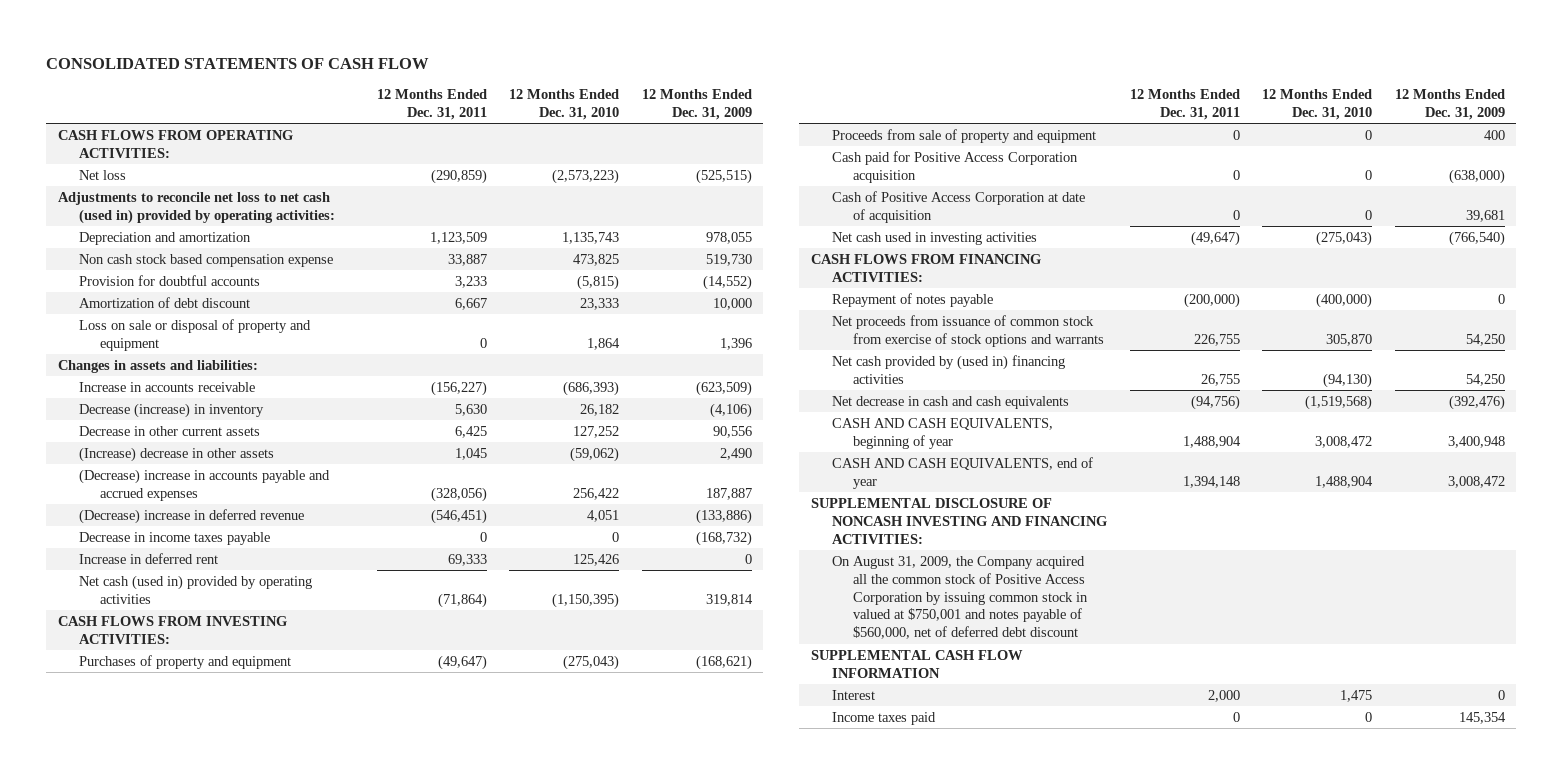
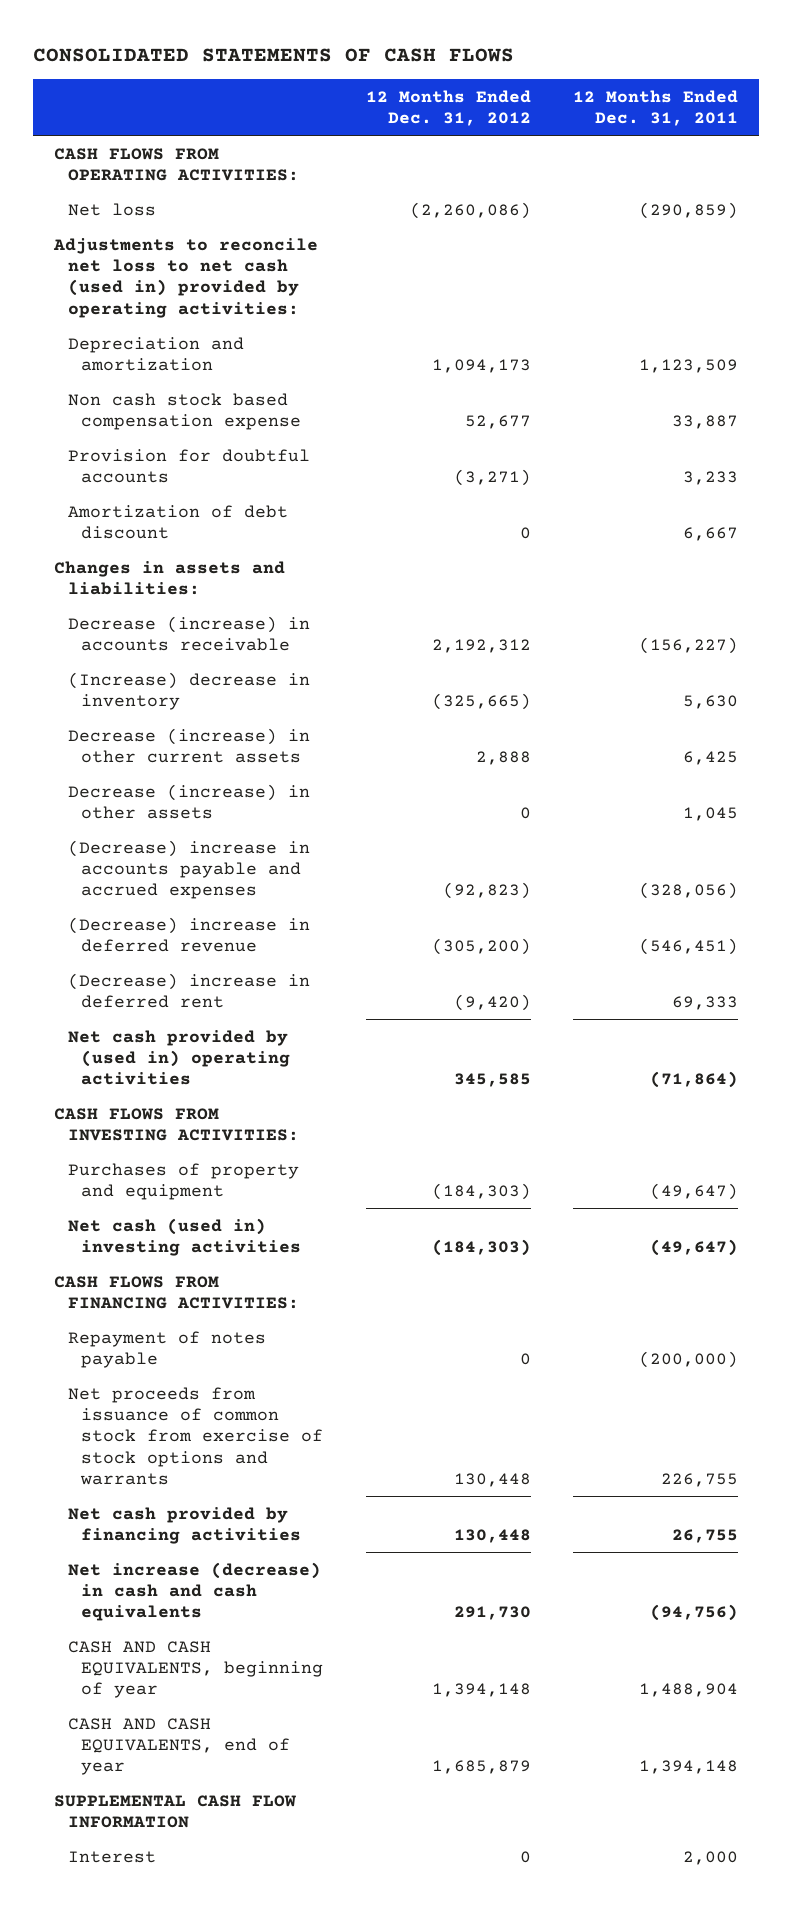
- CONSOLIDATED STATEMENTS OF CASH FLOW
+ CONSOLIDATED STATEMENTS OF CASH FLOWS
- | 12 Months Ended Dec. 31, 2011 | 12 Months Ended Dec. 31, 2010 | 12 Months Ended Dec. 31, 2009
+ | 12 Months Ended Dec. 31, 2012 | 12 Months Ended Dec. 31, 2011
- Loss on sale or disposal of property and equipment | 0 | 1,864 | 1,396
- Increase in accounts receivable | (156,227) | (686,393) | (623,509)
- Decrease (increase) in inventory | 5,630 | 26,182 | (4,106)
- Decrease in other current assets | 6,425 | 127,252 | 90,556
- (Increase) decrease in other assets | 1,045 | (59,062) | 2,490
+ Decrease (increase) in accounts receivable | 2,192,312 | (156,227)
+ (Increase) decrease in inventory | (325,665) | 5,630
+ Decrease (increase) in other current assets | 2,888 | 6,425
+ Decrease (increase) in other assets | 0 | 1,045
- Decrease in income taxes payable | 0 | 0 | (168,732)
- Increase in deferred rent | 69,333 | 125,426 | 0
- Net cash (used in) provided by operating activities | (71,864) | (1,150,395) | 319,814
+ (Decrease) increase in deferred rent | (9,420) | 69,333
+ Net cash provided by (used in) operating activities | 345,585 | (71,864)
- Proceeds from sale of property and equipment | 0 | 0 | 400
- Cash paid for Positive Access Corporation acquisition | 0 | 0 | (638,000)
- Cash of Positive Access Corporation at date of acquisition | 0 | 0 | 39,681
- Net cash used in investing activities | (49,647) | (275,043) | (766,540)
+ Net cash (used in) investing activities | (184,303) | (49,647)
- Net cash provided by (used in) financing activities | 26,755 | (94,130) | 54,250
- Net decrease in cash and cash equivalents | (94,756) | (1,519,568) | (392,476)
+ Net cash provided by financing activities | 130,448 | 26,755
+ Net increase (decrease) in cash and cash equivalents | 291,730 | (94,756)
- SUPPLEMENTAL DISCLOSURE OF NONCASH INVESTING AND FINANCING ACTIVITIES:
- On August 31, 2009, the Company acquired all the common stock of Positive Access Corporation by issuing common stock in valued at $750,001 and notes payable of $560,000, net of deferred debt discount
- Income taxes paid | 0 | 0 | 145,354

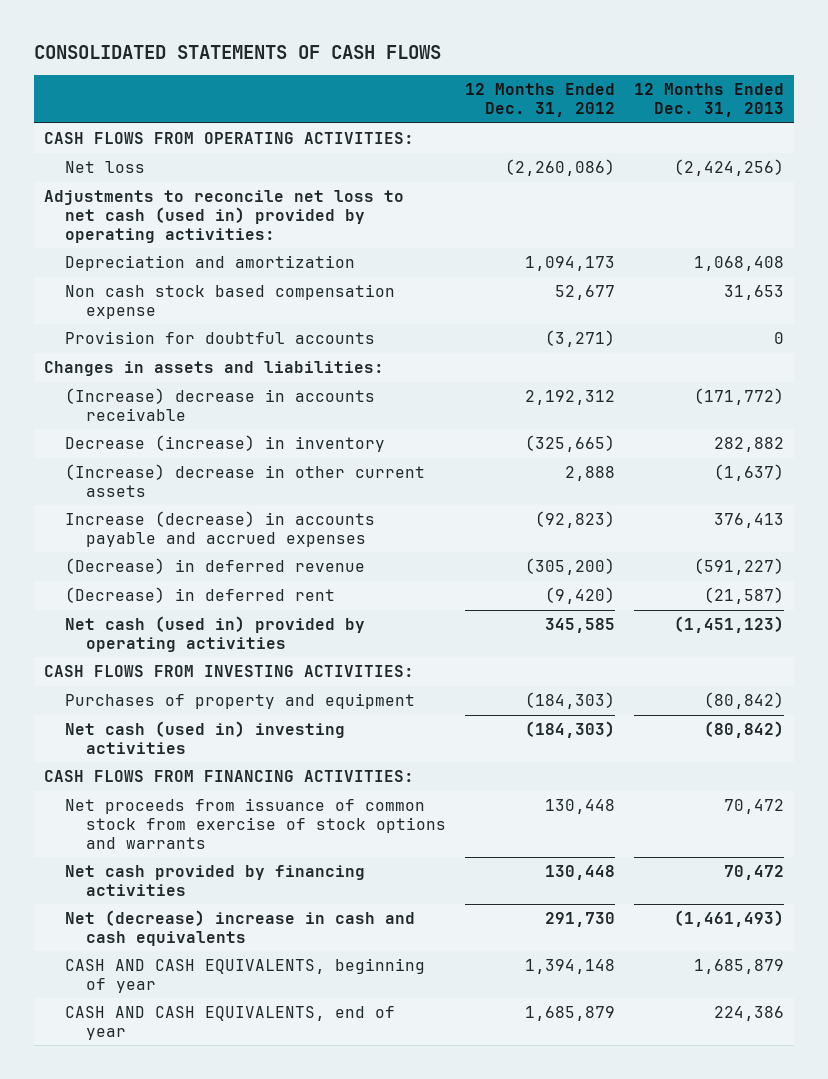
- | 12 Months Ended Dec. 31, 2012 | 12 Months Ended Dec. 31, 2011
+ | 12 Months Ended Dec. 31, 2012 | 12 Months Ended Dec. 31, 2013
- Amortization of debt discount | 0 | 6,667
- Decrease (increase) in accounts receivable | 2,192,312 | (156,227)
- (Increase) decrease in inventory | (325,665) | 5,630
- Decrease (increase) in other current assets | 2,888 | 6,425
- Decrease (increase) in other assets | 0 | 1,045
- (Decrease) increase in accounts payable and accrued expenses | (92,823) | (328,056)
- (Decrease) increase in deferred revenue | (305,200) | (546,451)
- (Decrease) increase in deferred rent | (9,420) | 69,333
- Net cash provided by (used in) operating activities | 345,585 | (71,864)
+ (Increase) decrease in accounts receivable | 2,192,312 | (171,772)
+ Decrease (increase) in inventory | (325,665) | 282,882
+ (Increase) decrease in other current assets | 2,888 | (1,637)
+ Increase (decrease) in accounts payable and accrued expenses | (92,823) | 376,413
+ (Decrease) in deferred revenue | (305,200) | (591,227)
+ (Decrease) in deferred rent | (9,420) | (21,587)
+ Net cash (used in) provided by operating activities | 345,585 | (1,451,123)
- Repayment of notes payable | 0 | (200,000)
- Net increase (decrease) in cash and cash equivalents | 291,730 | (94,756)
+ Net (decrease) increase in cash and cash equivalents | 291,730 | (1,461,493)
- SUPPLEMENTAL CASH FLOW INFORMATION
- Interest | 0 | 2,000

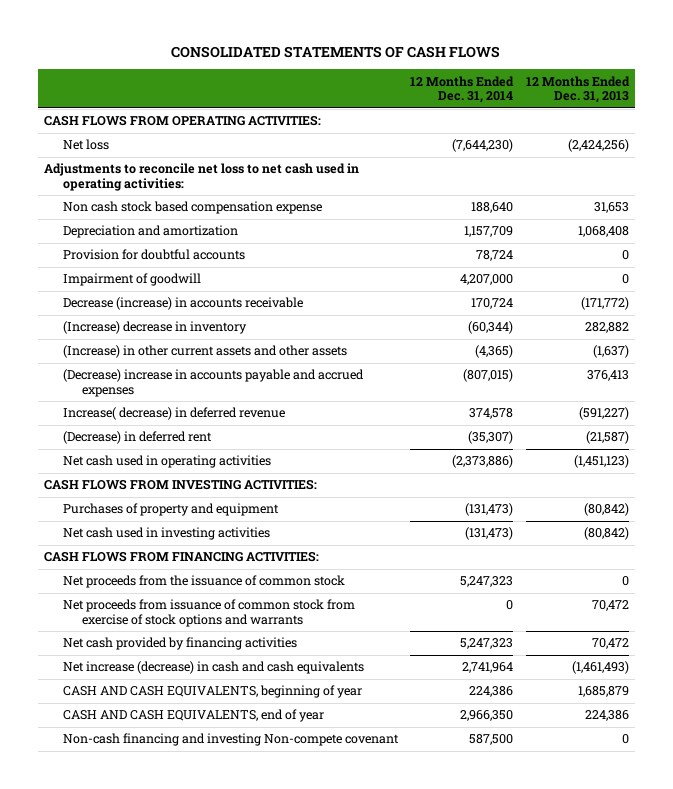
- | 12 Months Ended Dec. 31, 2012 | 12 Months Ended Dec. 31, 2013
+ | 12 Months Ended Dec. 31, 2014 | 12 Months Ended Dec. 31, 2013
- Adjustments to reconcile net loss to net cash (used in) provided by operating activities:
+ Adjustments to reconcile net loss to net cash used in operating activities:
moved down: Depreciation and amortization | 1,157,709 | 1,068,408
- Changes in assets and liabilities:
- (Increase) decrease in accounts receivable | 2,192,312 | (171,772)
- Decrease (increase) in inventory | (325,665) | 282,882
- (Increase) decrease in other current assets | 2,888 | (1,637)
- Increase (decrease) in accounts payable and accrued expenses | (92,823) | 376,413
- (Decrease) in deferred revenue | (305,200) | (591,227)
+ Impairment of goodwill | 4,207,000 | 0
+ Decrease (increase) in accounts receivable | 170,724 | (171,772)
+ (Increase) decrease in inventory | (60,344) | 282,882
+ (Increase) in other current assets and other assets | (4,365) | (1,637)
+ (Decrease) increase in accounts payable and accrued expenses | (807,015) | 376,413
+ Increase( decrease) in deferred revenue | 374,578 | (591,227)
- Net cash (used in) provided by operating activities | 345,585 | (1,451,123)
+ Net cash used in operating activities | (2,373,886) | (1,451,123)
- Net cash (used in) investing activities | (184,303) | (80,842)
+ Net cash used in investing activities | (131,473) | (80,842)
+ Net proceeds from the issuance of common stock | 5,247,323 | 0
- Net (decrease) increase in cash and cash equivalents | 291,730 | (1,461,493)
+ Net increase (decrease) in cash and cash equivalents | 2,741,964 | (1,461,493)
+ Non-cash financing and investing Non-compete covenant | 587,500 | 0

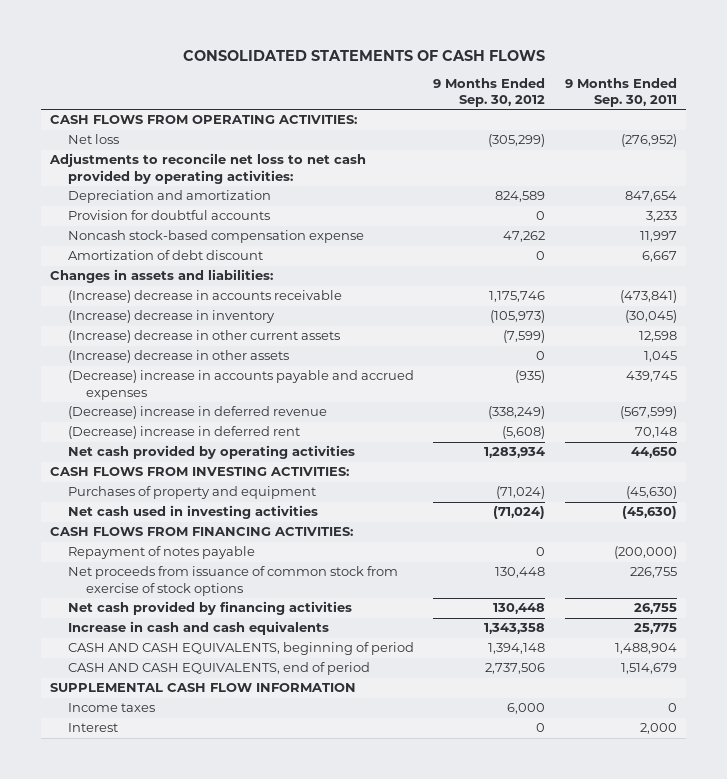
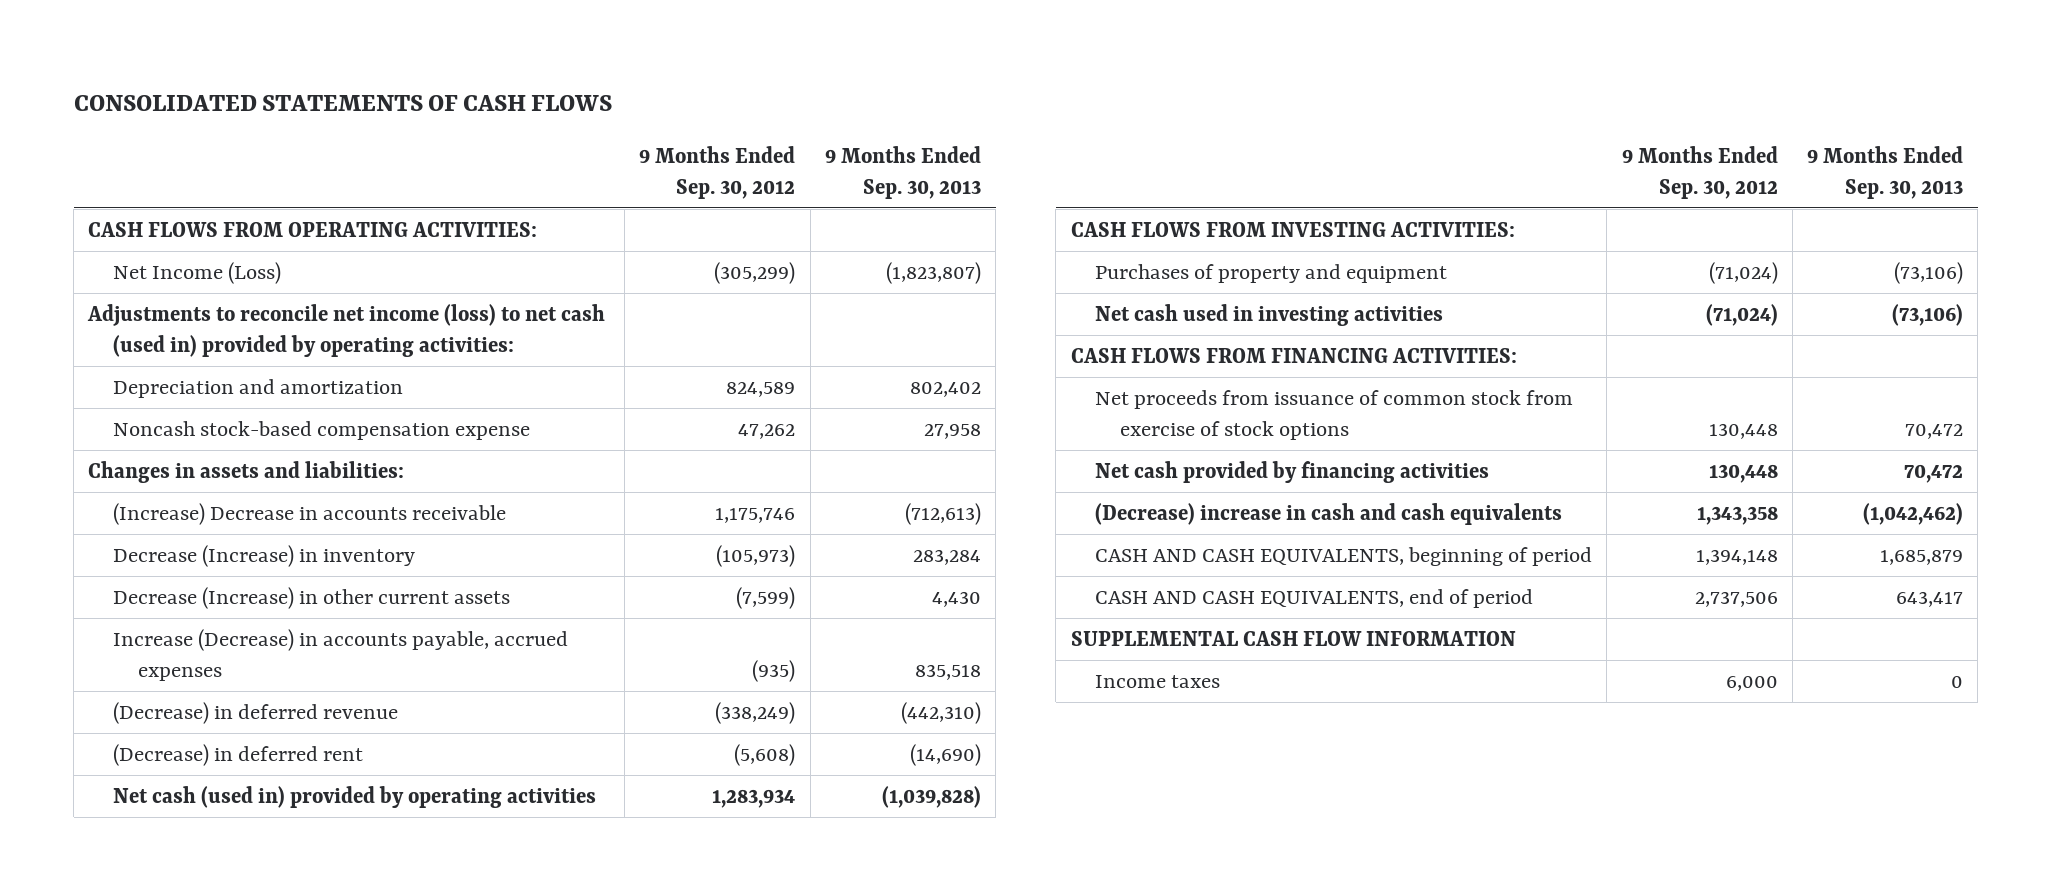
- | 9 Months Ended Sep. 30, 2012 | 9 Months Ended Sep. 30, 2011
+ | 9 Months Ended Sep. 30, 2012 | 9 Months Ended Sep. 30, 2013
- Net loss | (305,299) | (276,952)
- Adjustments to reconcile net loss to net cash provided by operating activities:
+ Net Income (Loss) | (305,299) | (1,823,807)
+ Adjustments to reconcile net income (loss) to net cash (used in) provided by operating activities:
- Provision for doubtful accounts | 0 | 3,233
- Amortization of debt discount | 0 | 6,667
- (Increase) decrease in accounts receivable | 1,175,746 | (473,841)
- (Increase) decrease in inventory | (105,973) | (30,045)
- (Increase) decrease in other current assets | (7,599) | 12,598
- (Increase) decrease in other assets | 0 | 1,045
- (Decrease) increase in accounts payable and accrued expenses | (935) | 439,745
- (Decrease) increase in deferred revenue | (338,249) | (567,599)
- (Decrease) increase in deferred rent | (5,608) | 70,148
- Net cash provided by operating activities | 1,283,934 | 44,650
+ (Increase) Decrease in accounts receivable | 1,175,746 | (712,613)
+ Decrease (Increase) in inventory | (105,973) | 283,284
+ Decrease (Increase) in other current assets | (7,599) | 4,430
+ Increase (Decrease) in accounts payable, accrued expenses | (935) | 835,518
+ (Decrease) in deferred revenue | (338,249) | (442,310)
+ (Decrease) in deferred rent | (5,608) | (14,690)
+ Net cash (used in) provided by operating activities | 1,283,934 | (1,039,828)
- Repayment of notes payable | 0 | (200,000)
- Increase in cash and cash equivalents | 1,343,358 | 25,775
+ (Decrease) increase in cash and cash equivalents | 1,343,358 | (1,042,462)
- Interest | 0 | 2,000

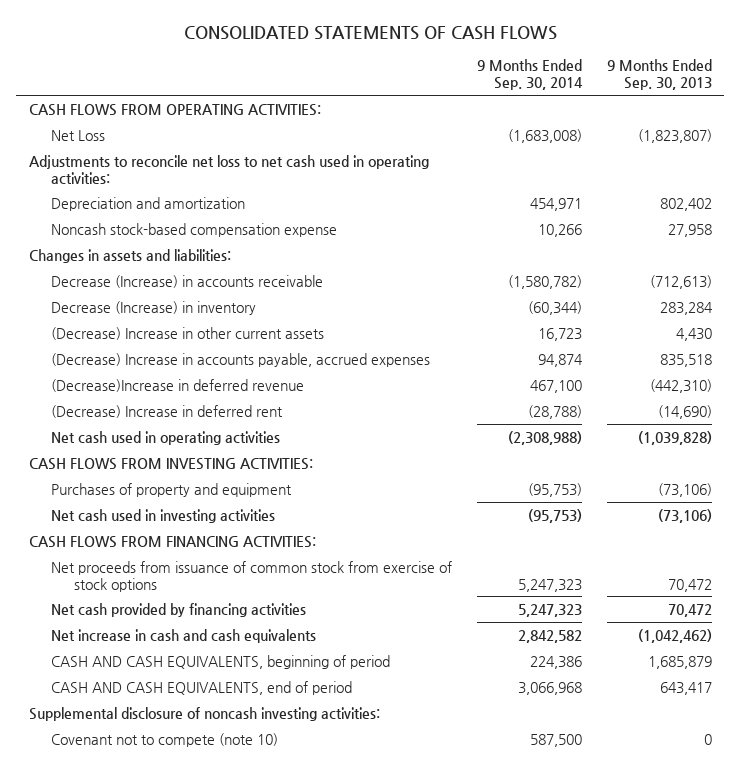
- | 9 Months Ended Sep. 30, 2012 | 9 Months Ended Sep. 30, 2013
+ | 9 Months Ended Sep. 30, 2014 | 9 Months Ended Sep. 30, 2013
- Net Income (Loss) | (305,299) | (1,823,807)
- Adjustments to reconcile net income (loss) to net cash (used in) provided by operating activities:
+ Net Loss | (1,683,008) | (1,823,807)
+ Adjustments to reconcile net loss to net cash used in operating activities:
- (Increase) Decrease in accounts receivable | 1,175,746 | (712,613)
+ Decrease (Increase) in accounts receivable | (1,580,782) | (712,613)
- Decrease (Increase) in other current assets | (7,599) | 4,430
- Increase (Decrease) in accounts payable, accrued expenses | (935) | 835,518
- (Decrease) in deferred revenue | (338,249) | (442,310)
- (Decrease) in deferred rent | (5,608) | (14,690)
- Net cash (used in) provided by operating activities | 1,283,934 | (1,039,828)
+ (Decrease) Increase in other current assets | 16,723 | 4,430
+ (Decrease) Increase in accounts payable, accrued expenses | 94,874 | 835,518
+ (Decrease)Increase in deferred revenue | 467,100 | (442,310)
+ (Decrease) Increase in deferred rent | (28,788) | (14,690)
+ Net cash used in operating activities | (2,308,988) | (1,039,828)
- (Decrease) increase in cash and cash equivalents | 1,343,358 | (1,042,462)
+ Net increase in cash and cash equivalents | 2,842,582 | (1,042,462)
- SUPPLEMENTAL CASH FLOW INFORMATION
- Income taxes | 6,000 | 0
+ Supplemental disclosure of noncash investing activities:
+ Covenant not to compete (note 10) | 587,500 | 0

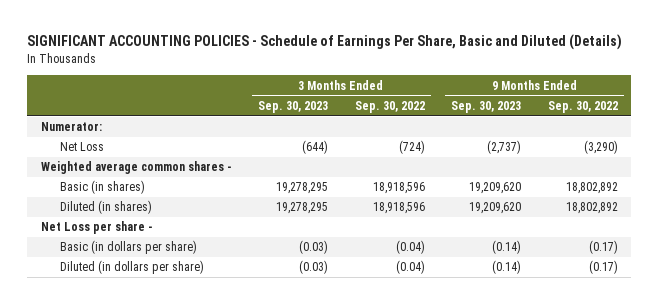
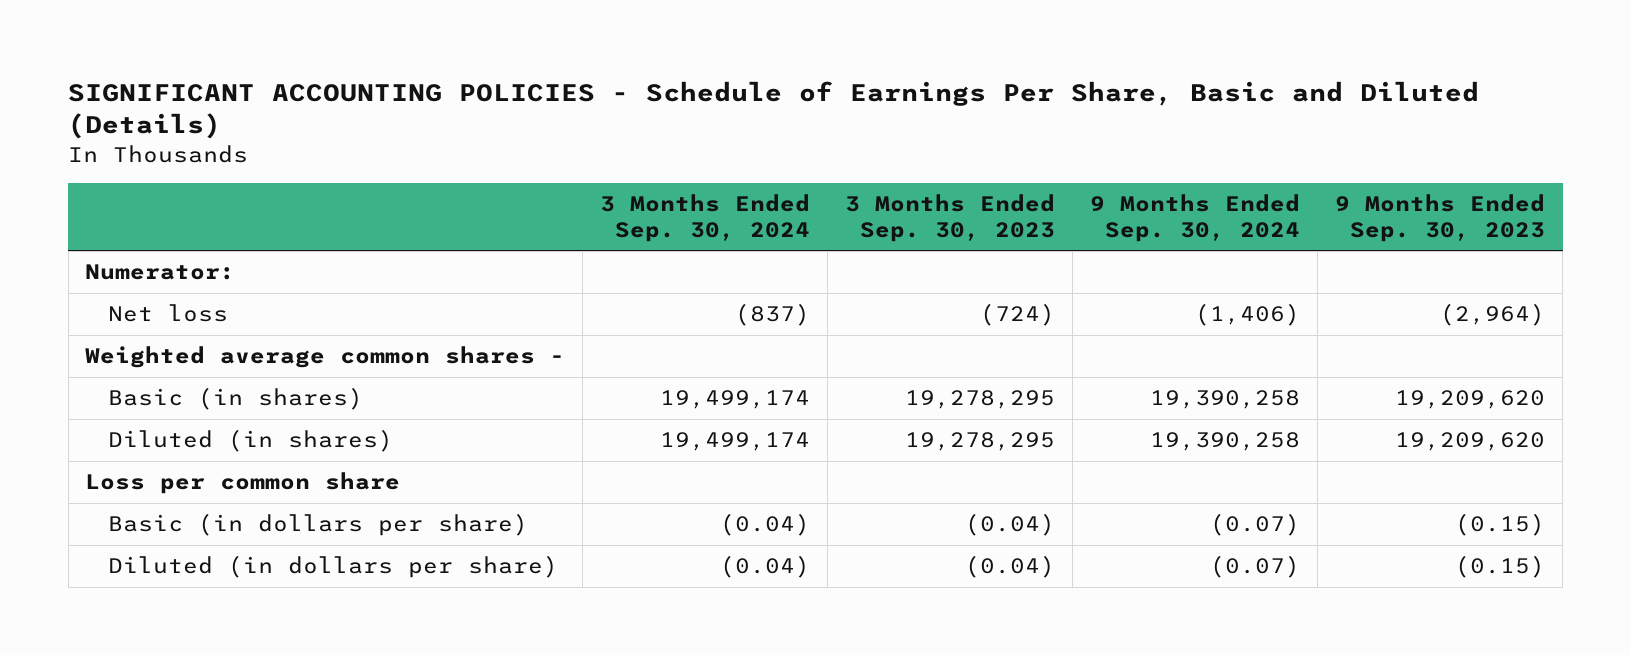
- | 3 Months Ended Sep. 30, 2023 | 3 Months Ended Sep. 30, 2022 | 9 Months Ended Sep. 30, 2023 | 9 Months Ended Sep. 30, 2022
+ | 3 Months Ended Sep. 30, 2024 | 3 Months Ended Sep. 30, 2023 | 9 Months Ended Sep. 30, 2024 | 9 Months Ended Sep. 30, 2023
- Net Loss | (644) | (724) | (2,737) | (3,290)
+ Net loss | (837) | (724) | (1,406) | (2,964)
- Net Loss per share -
- Basic (in dollars per share) | (0.03) | (0.04) | (0.14) | (0.17)
- Diluted (in dollars per share) | (0.03) | (0.04) | (0.14) | (0.17)
+ Loss per common share
+ Basic (in dollars per share) | (0.04) | (0.04) | (0.07) | (0.15)
+ Diluted (in dollars per share) | (0.04) | (0.04) | (0.07) | (0.15)

